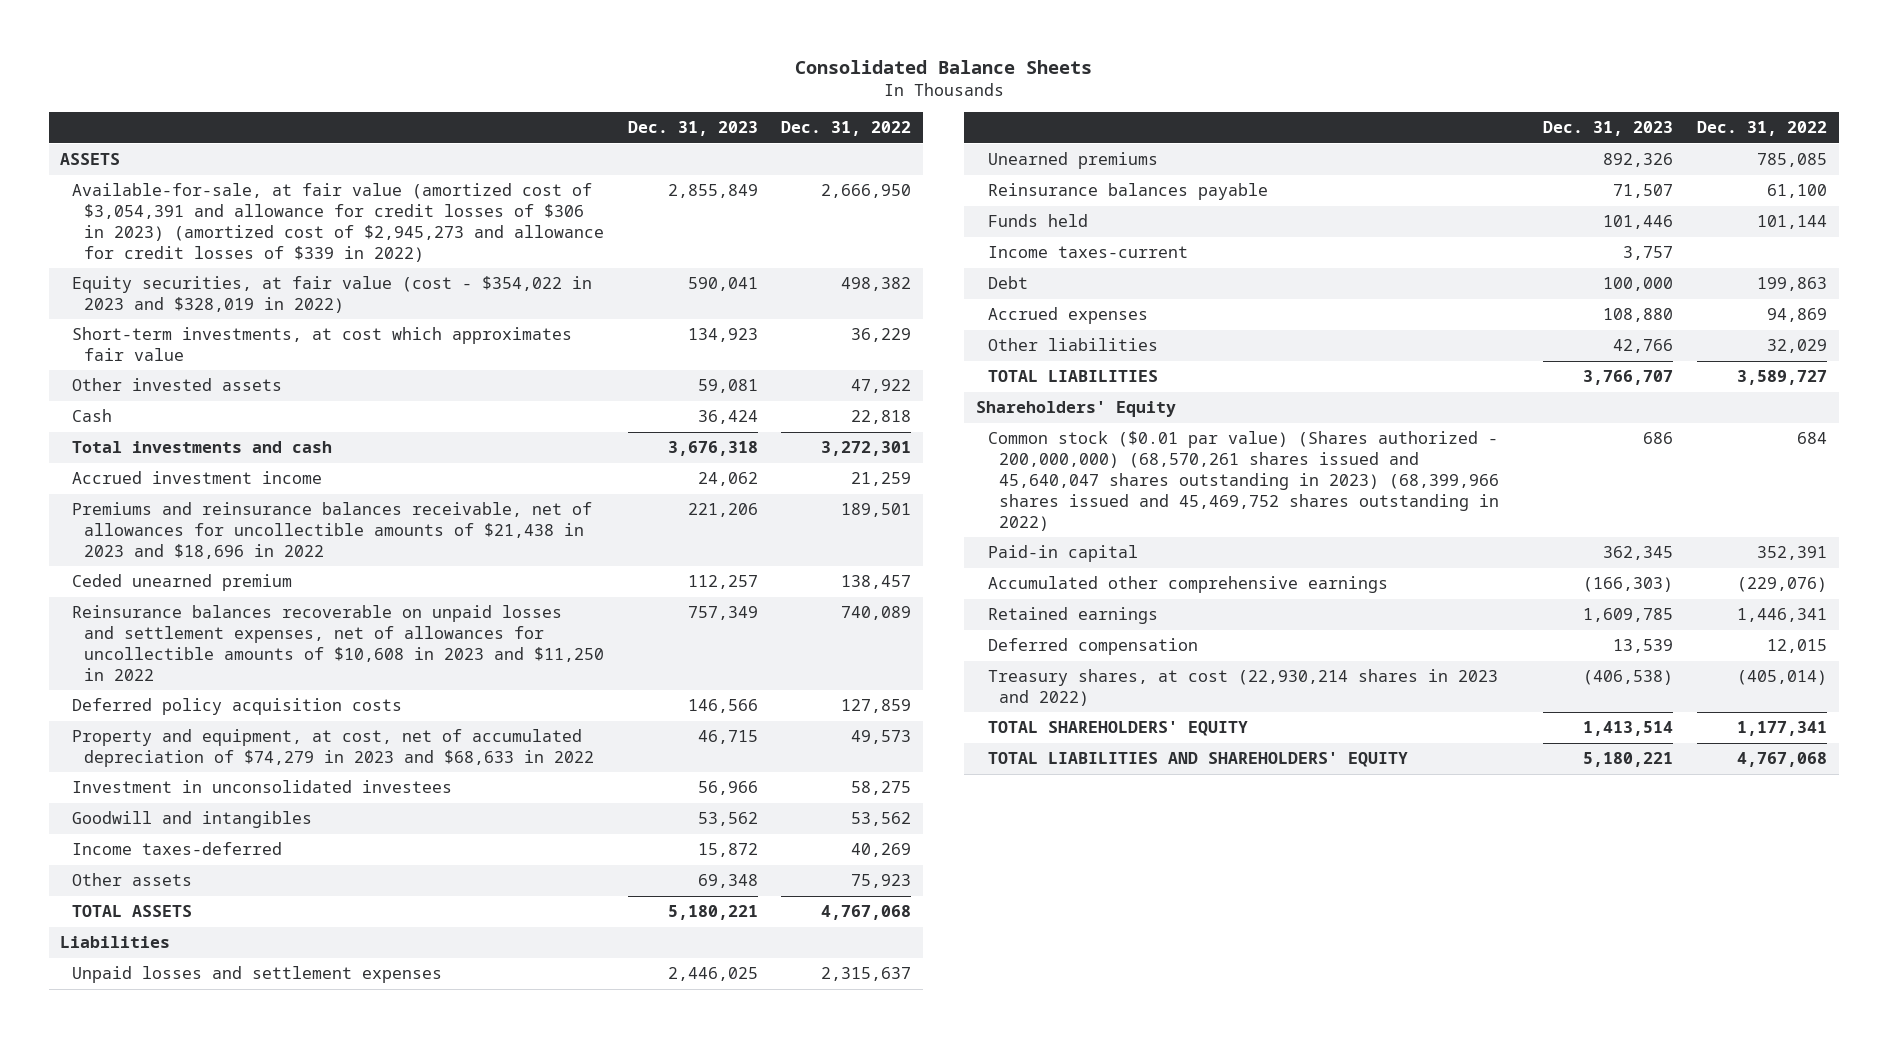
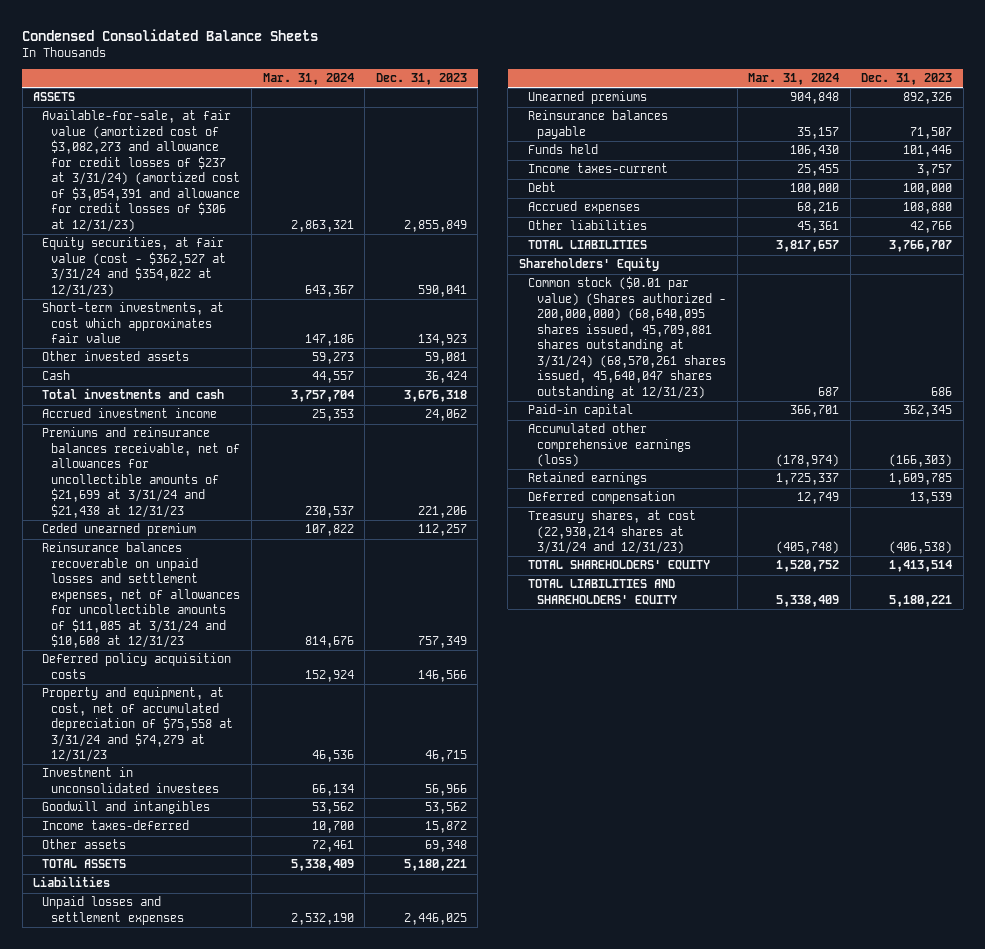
- Consolidated Balance Sheets
+ Condensed Consolidated Balance Sheets
- | Dec. 31, 2023 | Dec. 31, 2022
+ | Mar. 31, 2024 | Dec. 31, 2023
- Available-for-sale, at fair value (amortized cost of $3,054,391 and allowance for credit losses of $306 in 2023) (amortized cost of $2,945,273 and allowance for credit losses of $339 in 2022) | 2,855,849 | 2,666,950
- Equity securities, at fair value (cost - $354,022 in 2023 and $328,019 in 2022) | 590,041 | 498,382
+ Available-for-sale, at fair value (amortized cost of $3,082,273 and allowance for credit losses of $237 at 3/31/24) (amortized cost of $3,054,391 and allowance for credit losses of $306 at 12/31/23) | 2,863,321 | 2,855,849
+ Equity securities, at fair value (cost - $362,527 at 3/31/24 and $354,022 at 12/31/23) | 643,367 | 590,041
- Premiums and reinsurance balances receivable, net of allowances for uncollectible amounts of $21,438 in 2023 and $18,696 in 2022 | 221,206 | 189,501
+ Premiums and reinsurance balances receivable, net of allowances for uncollectible amounts of $21,699 at 3/31/24 and $21,438 at 12/31/23 | 230,537 | 221,206
- Reinsurance balances recoverable on unpaid losses and settlement expenses, net of allowances for uncollectible amounts of $10,608 in 2023 and $11,250 in 2022 | 757,349 | 740,089
+ Reinsurance balances recoverable on unpaid losses and settlement expenses, net of allowances for uncollectible amounts of $11,085 at 3/31/24 and $10,608 at 12/31/23 | 814,676 | 757,349
- Property and equipment, at cost, net of accumulated depreciation of $74,279 in 2023 and $68,633 in 2022 | 46,715 | 49,573
+ Property and equipment, at cost, net of accumulated depreciation of $75,558 at 3/31/24 and $74,279 at 12/31/23 | 46,536 | 46,715
- Common stock ($0.01 par value) (Shares authorized - 200,000,000) (68,570,261 shares issued and 45,640,047 shares outstanding in 2023) (68,399,966 shares issued and 45,469,752 shares outstanding in 2022) | 686 | 684
+ Common stock ($0.01 par value) (Shares authorized - 200,000,000) (68,640,095 shares issued, 45,709,881 shares outstanding at 3/31/24) (68,570,261 shares issued, 45,640,047 shares outstanding at 12/31/23) | 687 | 686
- Accumulated other comprehensive earnings | (166,303) | (229,076)
+ Accumulated other comprehensive earnings (loss) | (178,974) | (166,303)
- Treasury shares, at cost (22,930,214 shares in 2023 and 2022) | (406,538) | (405,014)
+ Treasury shares, at cost (22,930,214 shares at 3/31/24 and 12/31/23) | (405,748) | (406,538)

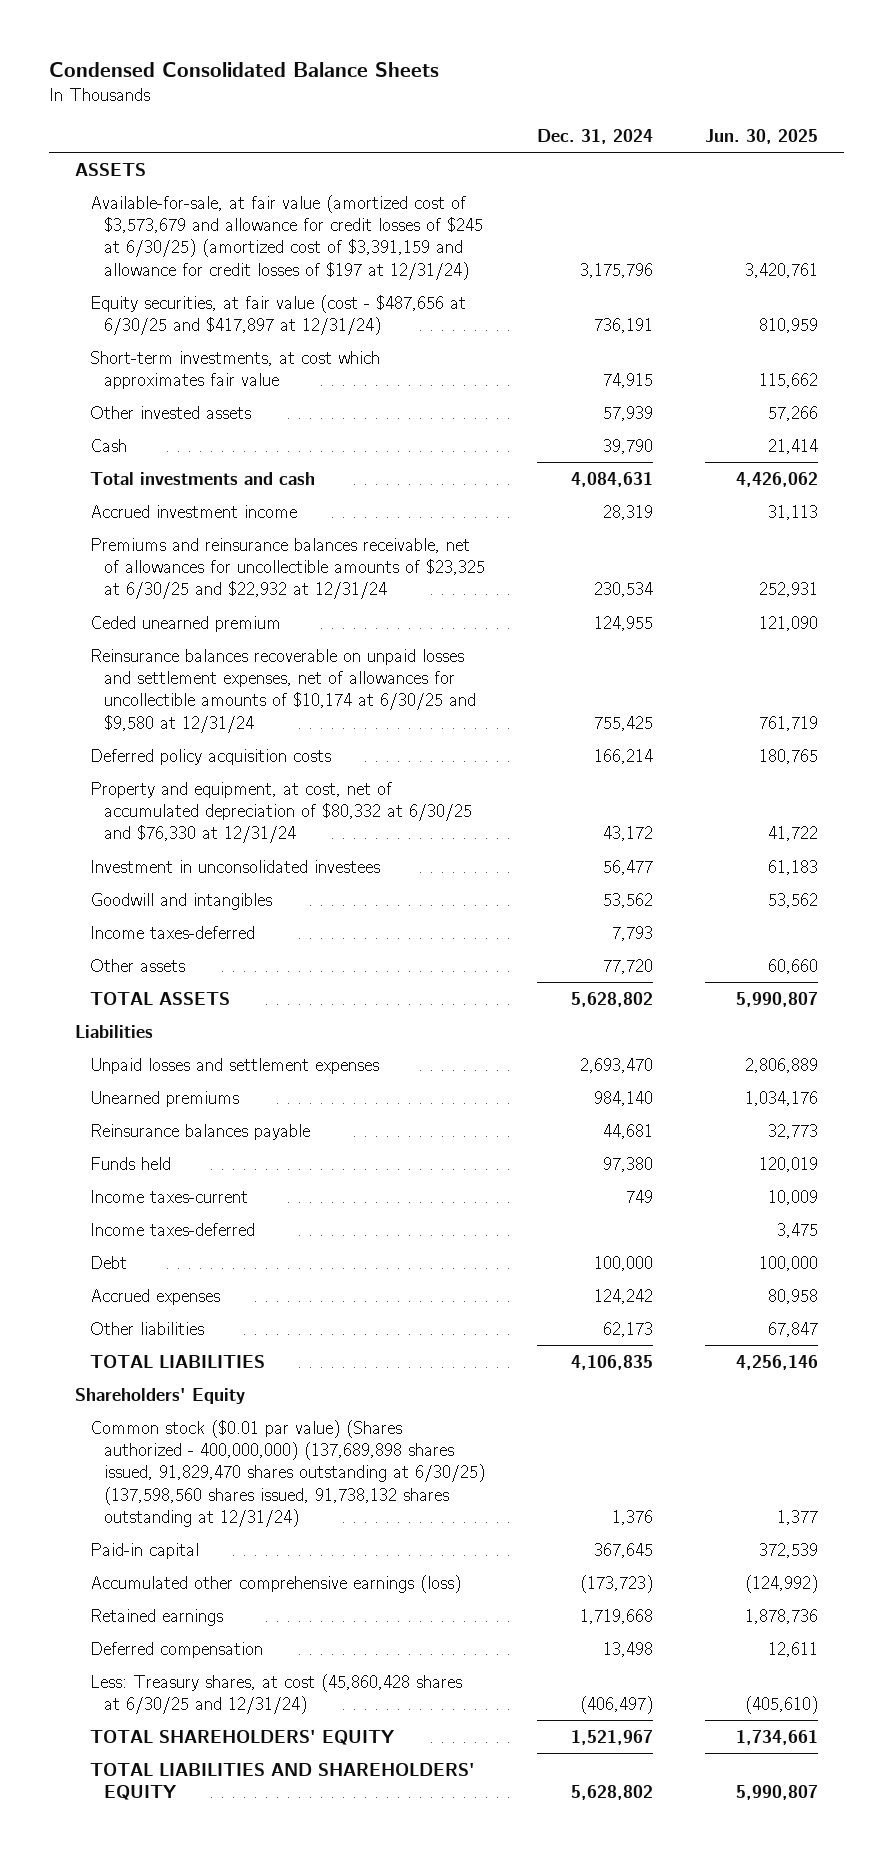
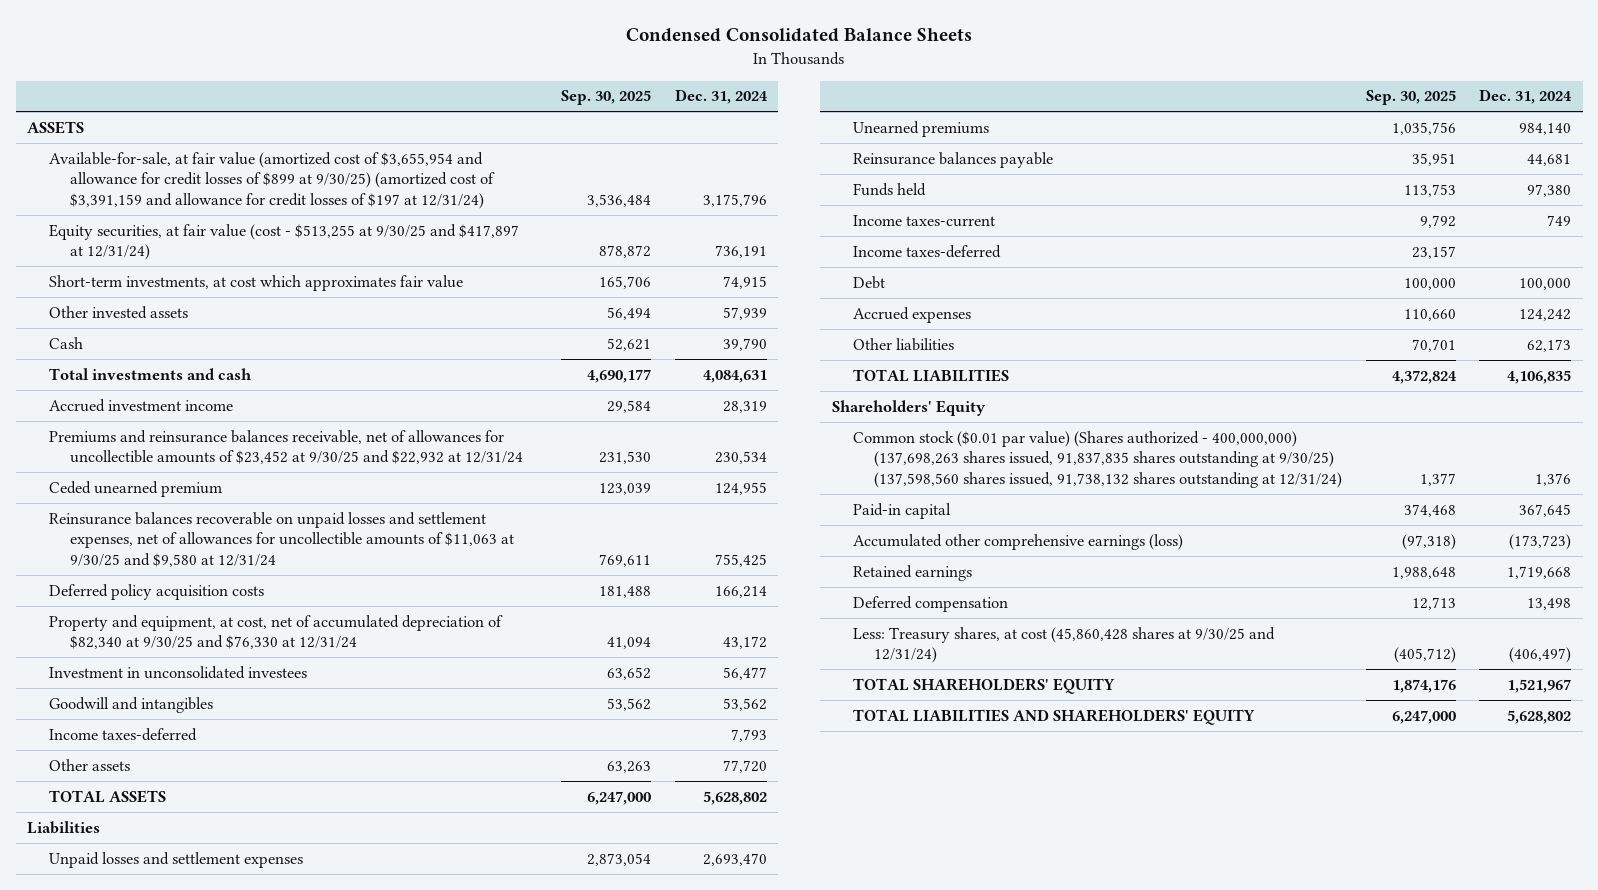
- | Dec. 31, 2024 | Jun. 30, 2025
+ | Sep. 30, 2025 | Dec. 31, 2024
- Available-for-sale, at fair value (amortized cost of $3,573,679 and allowance for credit losses of $245 at 6/30/25) (amortized cost of $3,391,159 and allowance for credit losses of $197 at 12/31/24) | 3,175,796 | 3,420,761
- Equity securities, at fair value (cost - $487,656 at 6/30/25 and $417,897 at 12/31/24) | 736,191 | 810,959
+ Available-for-sale, at fair value (amortized cost of $3,655,954 and allowance for credit losses of $899 at 9/30/25) (amortized cost of $3,391,159 and allowance for credit losses of $197 at 12/31/24) | 3,536,484 | 3,175,796
+ Equity securities, at fair value (cost - $513,255 at 9/30/25 and $417,897 at 12/31/24) | 878,872 | 736,191
- Premiums and reinsurance balances receivable, net of allowances for uncollectible amounts of $23,325 at 6/30/25 and $22,932 at 12/31/24 | 230,534 | 252,931
+ Premiums and reinsurance balances receivable, net of allowances for uncollectible amounts of $23,452 at 9/30/25 and $22,932 at 12/31/24 | 231,530 | 230,534
- Reinsurance balances recoverable on unpaid losses and settlement expenses, net of allowances for uncollectible amounts of $10,174 at 6/30/25 and $9,580 at 12/31/24 | 755,425 | 761,719
+ Reinsurance balances recoverable on unpaid losses and settlement expenses, net of allowances for uncollectible amounts of $11,063 at 9/30/25 and $9,580 at 12/31/24 | 769,611 | 755,425
- Property and equipment, at cost, net of accumulated depreciation of $80,332 at 6/30/25 and $76,330 at 12/31/24 | 43,172 | 41,722
+ Property and equipment, at cost, net of accumulated depreciation of $82,340 at 9/30/25 and $76,330 at 12/31/24 | 41,094 | 43,172
- Common stock ($0.01 par value) (Shares authorized - 400,000,000) (137,689,898 shares issued, 91,829,470 shares outstanding at 6/30/25) (137,598,560 shares issued, 91,738,132 shares outstanding at 12/31/24) | 1,376 | 1,377
+ Common stock ($0.01 par value) (Shares authorized - 400,000,000) (137,698,263 shares issued, 91,837,835 shares outstanding at 9/30/25) (137,598,560 shares issued, 91,738,132 shares outstanding at 12/31/24) | 1,377 | 1,376
- Less: Treasury shares, at cost (45,860,428 shares at 6/30/25 and 12/31/24) | (406,497) | (405,610)
+ Less: Treasury shares, at cost (45,860,428 shares at 9/30/25 and 12/31/24) | (405,712) | (406,497)

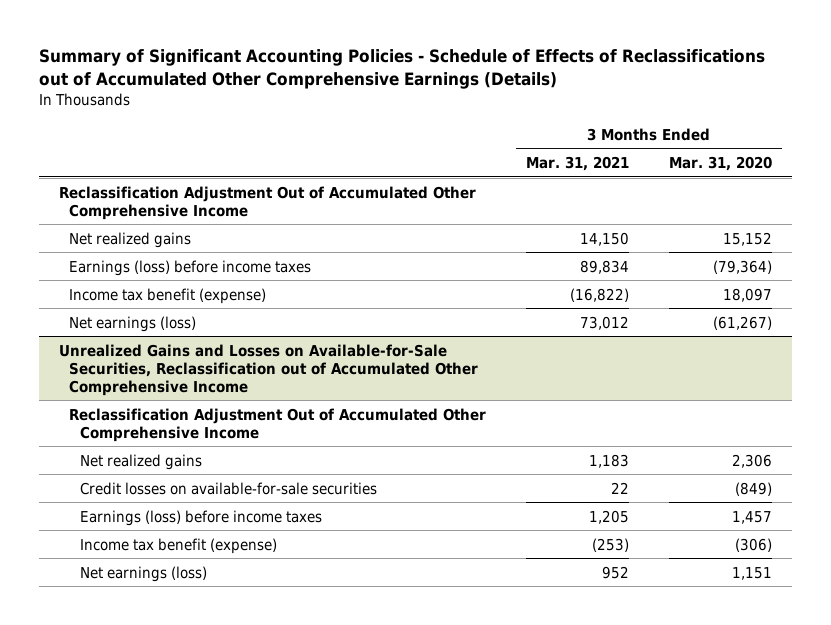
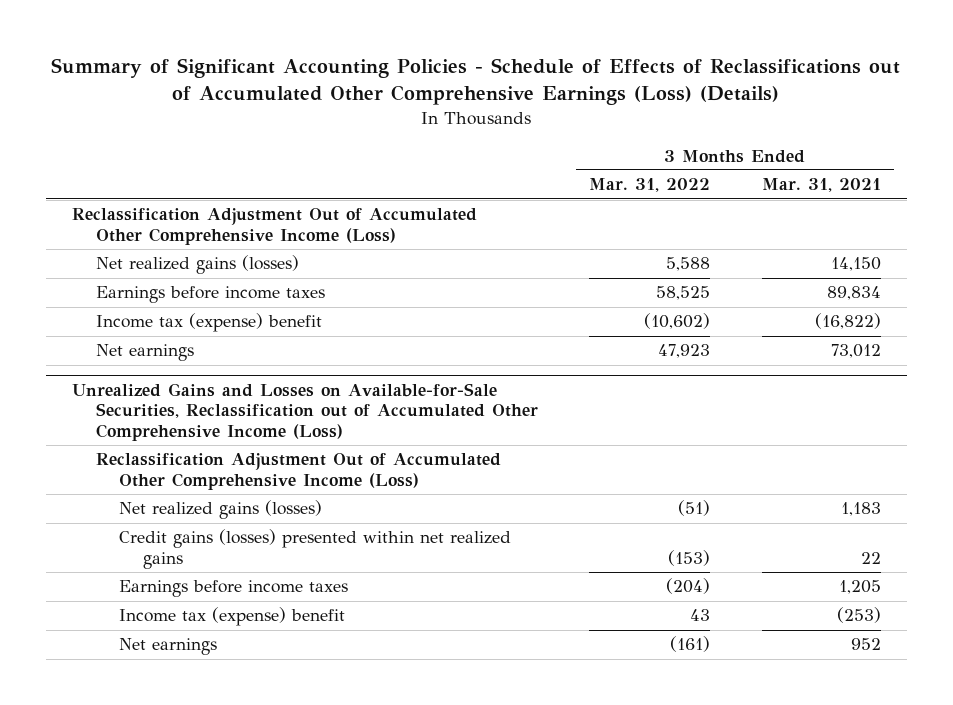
- Summary of Significant Accounting Policies - Schedule of Effects of Reclassifications out of Accumulated Other Comprehensive Earnings (Details)
+ Summary of Significant Accounting Policies - Schedule of Effects of Reclassifications out of Accumulated Other Comprehensive Earnings (Loss) (Details)
- | 3 Months Ended Mar. 31, 2021 | 3 Months Ended Mar. 31, 2020
+ | 3 Months Ended Mar. 31, 2022 | 3 Months Ended Mar. 31, 2021
- Reclassification Adjustment Out of Accumulated Other Comprehensive Income
- Net realized gains | 14,150 | 15,152
- Earnings (loss) before income taxes | 89,834 | (79,364)
- Income tax benefit (expense) | (16,822) | 18,097
- Net earnings (loss) | 73,012 | (61,267)
- Unrealized Gains and Losses on Available-for-Sale Securities, Reclassification out of Accumulated Other Comprehensive Income
- Reclassification Adjustment Out of Accumulated Other Comprehensive Income
- Net realized gains | 1,183 | 2,306
- Credit losses on available-for-sale securities | 22 | (849)
- Earnings (loss) before income taxes | 1,205 | 1,457
- Income tax benefit (expense) | (253) | (306)
- Net earnings (loss) | 952 | 1,151
+ Reclassification Adjustment Out of Accumulated Other Comprehensive Income (Loss)
+ Net realized gains (losses) | 5,588 | 14,150
+ Earnings before income taxes | 58,525 | 89,834
+ Income tax (expense) benefit | (10,602) | (16,822)
+ Net earnings | 47,923 | 73,012
+ Unrealized Gains and Losses on Available-for-Sale Securities, Reclassification out of Accumulated Other Comprehensive Income (Loss)
+ Reclassification Adjustment Out of Accumulated Other Comprehensive Income (Loss)
+ Net realized gains (losses) | (51) | 1,183
+ Credit gains (losses) presented within net realized gains | (153) | 22
+ Earnings before income taxes | (204) | 1,205
+ Income tax (expense) benefit | 43 | (253)
+ Net earnings | (161) | 952

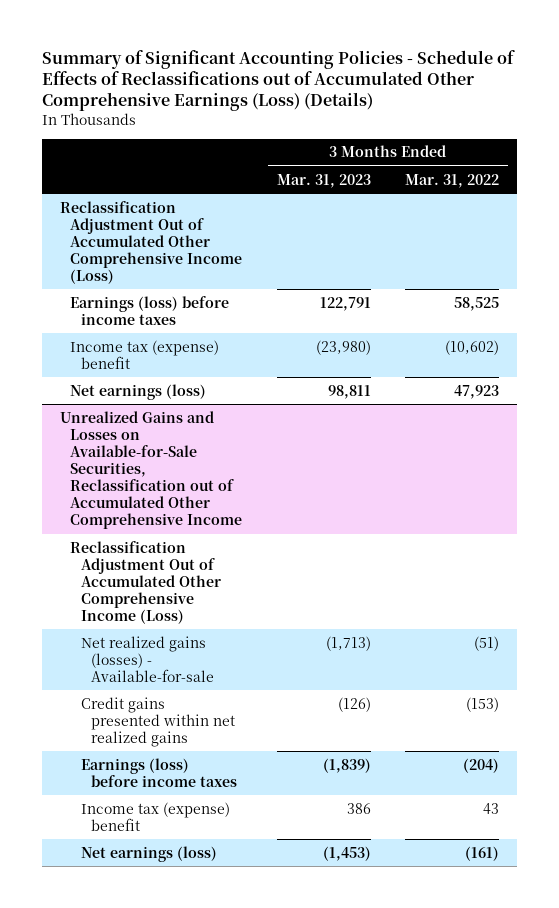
- | 3 Months Ended Mar. 31, 2022 | 3 Months Ended Mar. 31, 2021
+ | 3 Months Ended Mar. 31, 2023 | 3 Months Ended Mar. 31, 2022
- Net realized gains (losses) | 5,588 | 14,150
- Earnings before income taxes | 58,525 | 89,834
+ Earnings (loss) before income taxes | 122,791 | 58,525
- Net earnings | 47,923 | 73,012
- Unrealized Gains and Losses on Available-for-Sale Securities, Reclassification out of Accumulated Other Comprehensive Income (Loss)
+ Net earnings (loss) | 98,811 | 47,923
+ Unrealized Gains and Losses on Available-for-Sale Securities, Reclassification out of Accumulated Other Comprehensive Income
- Net realized gains (losses) | (51) | 1,183
- Credit gains (losses) presented within net realized gains | (153) | 22
- Earnings before income taxes | (204) | 1,205
+ Net realized gains (losses) - Available-for-sale | (1,713) | (51)
+ Credit gains presented within net realized gains | (126) | (153)
+ Earnings (loss) before income taxes | (1,839) | (204)
- Net earnings | (161) | 952
+ Net earnings (loss) | (1,453) | (161)

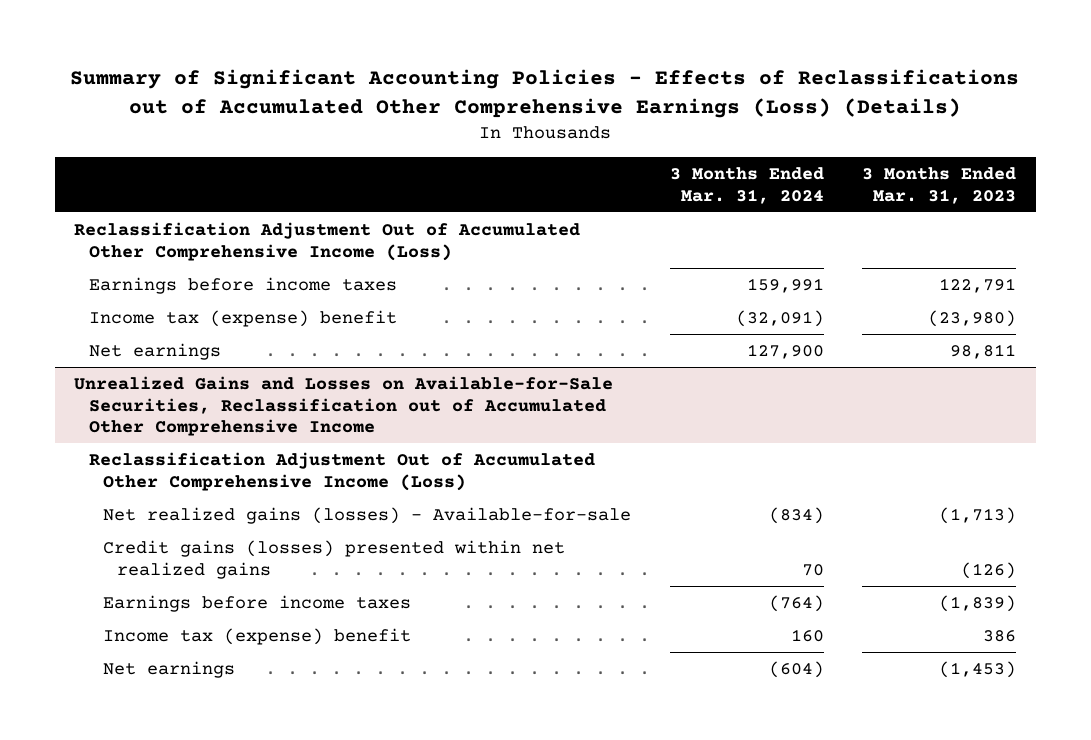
- Summary of Significant Accounting Policies - Schedule of Effects of Reclassifications out of Accumulated Other Comprehensive Earnings (Loss) (Details)
+ Summary of Significant Accounting Policies - Effects of Reclassifications out of Accumulated Other Comprehensive Earnings (Loss) (Details)
- | 3 Months Ended Mar. 31, 2023 | 3 Months Ended Mar. 31, 2022
+ | 3 Months Ended Mar. 31, 2024 | 3 Months Ended Mar. 31, 2023
- Earnings (loss) before income taxes | 122,791 | 58,525
+ Earnings before income taxes | 159,991 | 122,791
- Net earnings (loss) | 98,811 | 47,923
+ Net earnings | 127,900 | 98,811
@ Unrealized Gains and Losses on Available-for-Sale Securities, Reclassification out of Accumulated Other Comprehensive Income
- Credit gains presented within net realized gains | (126) | (153)
- Earnings (loss) before income taxes | (1,839) | (204)
+ Credit gains (losses) presented within net realized gains | 70 | (126)
+ Earnings before income taxes | (764) | (1,839)
- Net earnings (loss) | (1,453) | (161)
+ Net earnings | (604) | (1,453)

